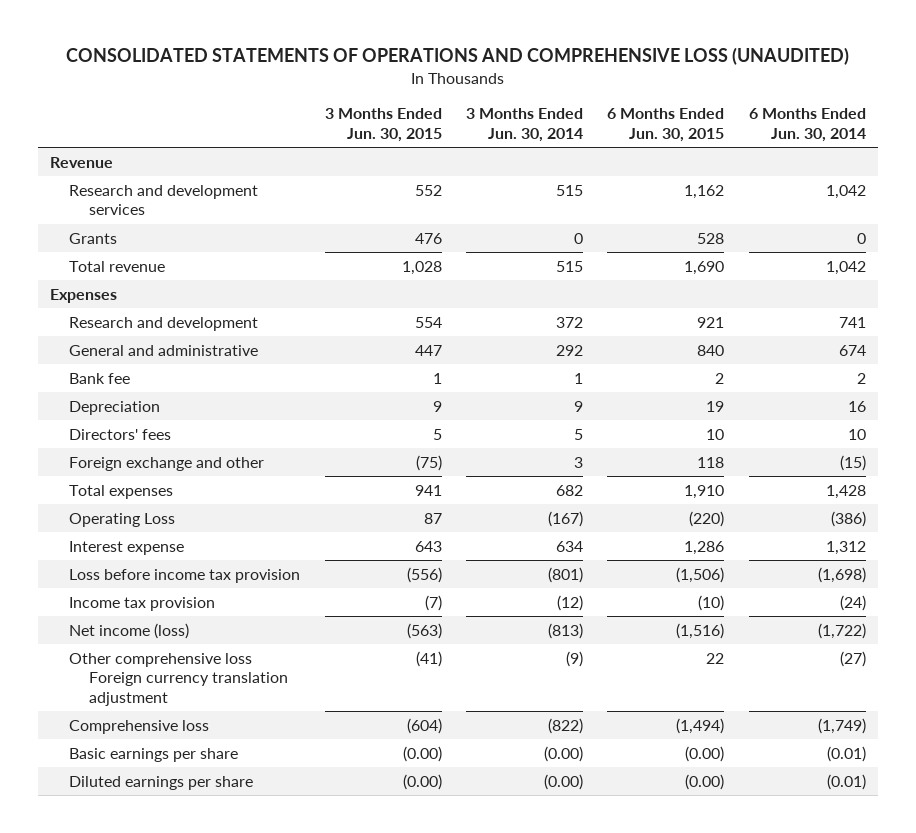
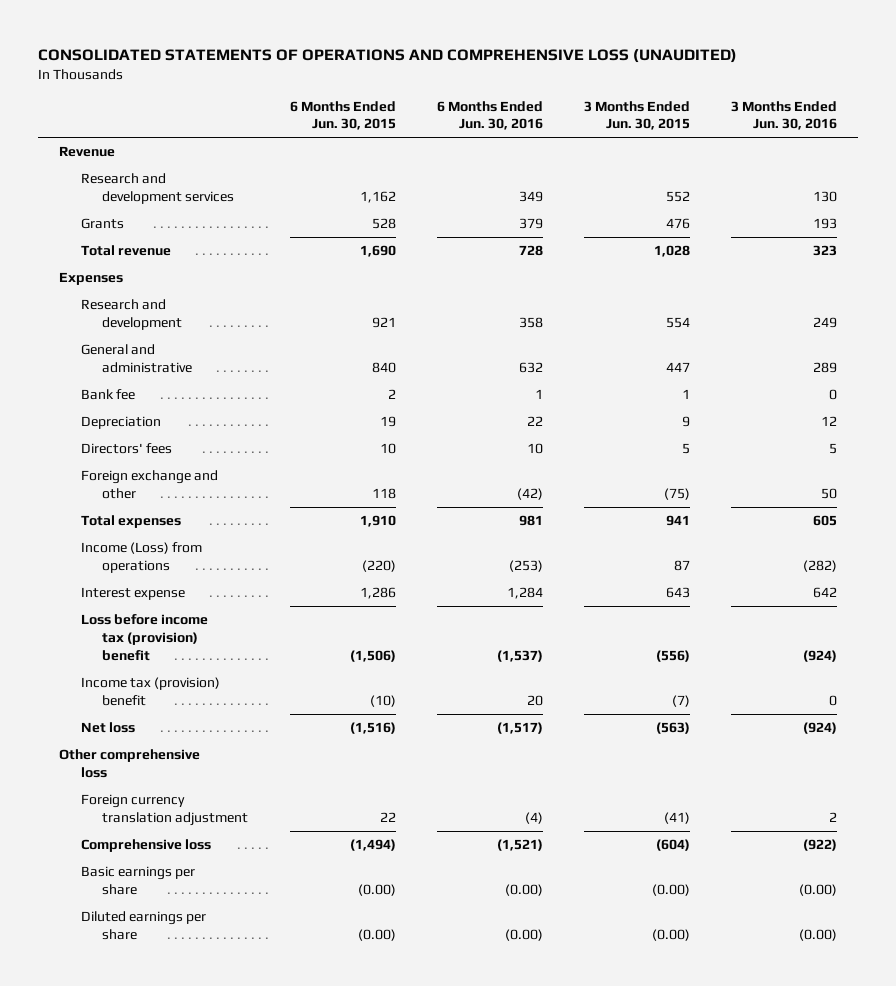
- | 3 Months Ended Jun. 30, 2015 | 3 Months Ended Jun. 30, 2014 | 6 Months Ended Jun. 30, 2015 | 6 Months Ended Jun. 30, 2014
+ | 6 Months Ended Jun. 30, 2015 | 6 Months Ended Jun. 30, 2016 | 3 Months Ended Jun. 30, 2015 | 3 Months Ended Jun. 30, 2016
- Operating Loss | 87 | (167) | (220) | (386)
+ Income (Loss) from operations | (220) | (253) | 87 | (282)
- Loss before income tax provision | (556) | (801) | (1,506) | (1,698)
- Income tax provision | (7) | (12) | (10) | (24)
- Net income (loss) | (563) | (813) | (1,516) | (1,722)
- Other comprehensive loss Foreign currency translation adjustment | (41) | (9) | 22 | (27)
+ Loss before income tax (provision) benefit | (1,506) | (1,537) | (556) | (924)
+ Income tax (provision) benefit | (10) | 20 | (7) | 0
+ Net loss | (1,516) | (1,517) | (563) | (924)
+ Other comprehensive loss
+ Foreign currency translation adjustment | 22 | (4) | (41) | 2

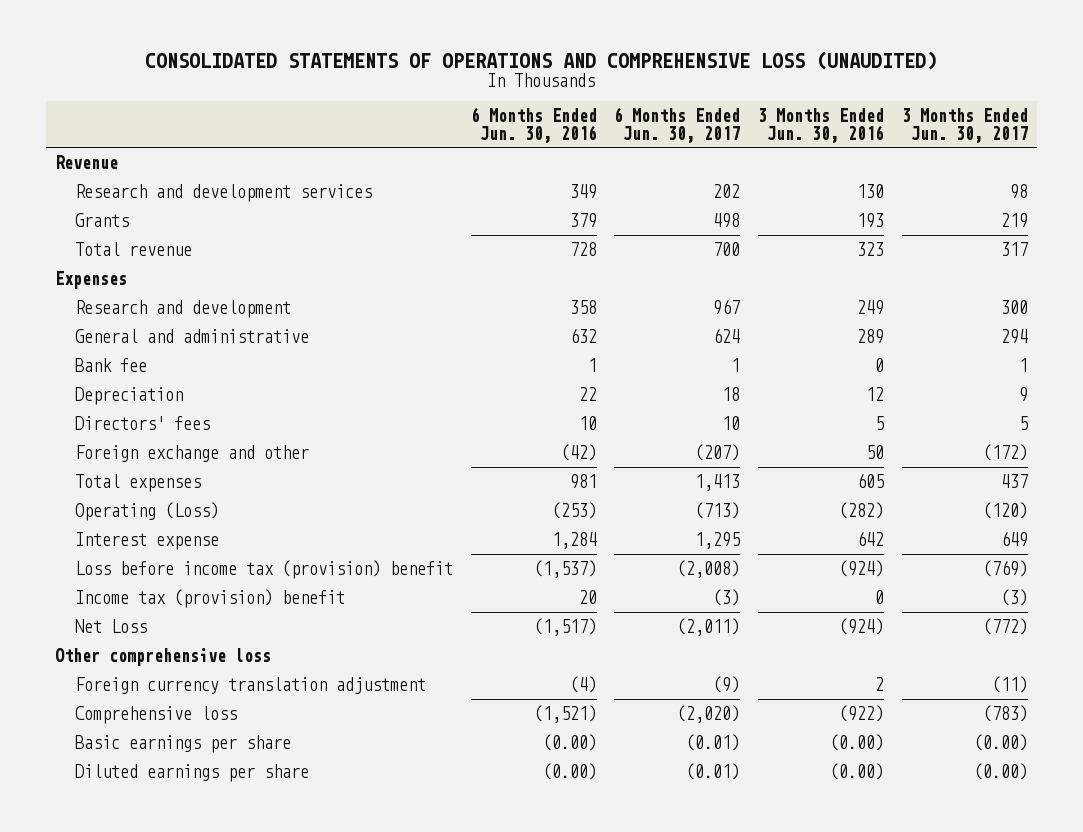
- | 6 Months Ended Jun. 30, 2015 | 6 Months Ended Jun. 30, 2016 | 3 Months Ended Jun. 30, 2015 | 3 Months Ended Jun. 30, 2016
+ | 6 Months Ended Jun. 30, 2016 | 6 Months Ended Jun. 30, 2017 | 3 Months Ended Jun. 30, 2016 | 3 Months Ended Jun. 30, 2017
- Income (Loss) from operations | (220) | (253) | 87 | (282)
+ Operating (Loss) | (253) | (713) | (282) | (120)
- Net loss | (1,516) | (1,517) | (563) | (924)
+ Net Loss | (1,517) | (2,011) | (924) | (772)

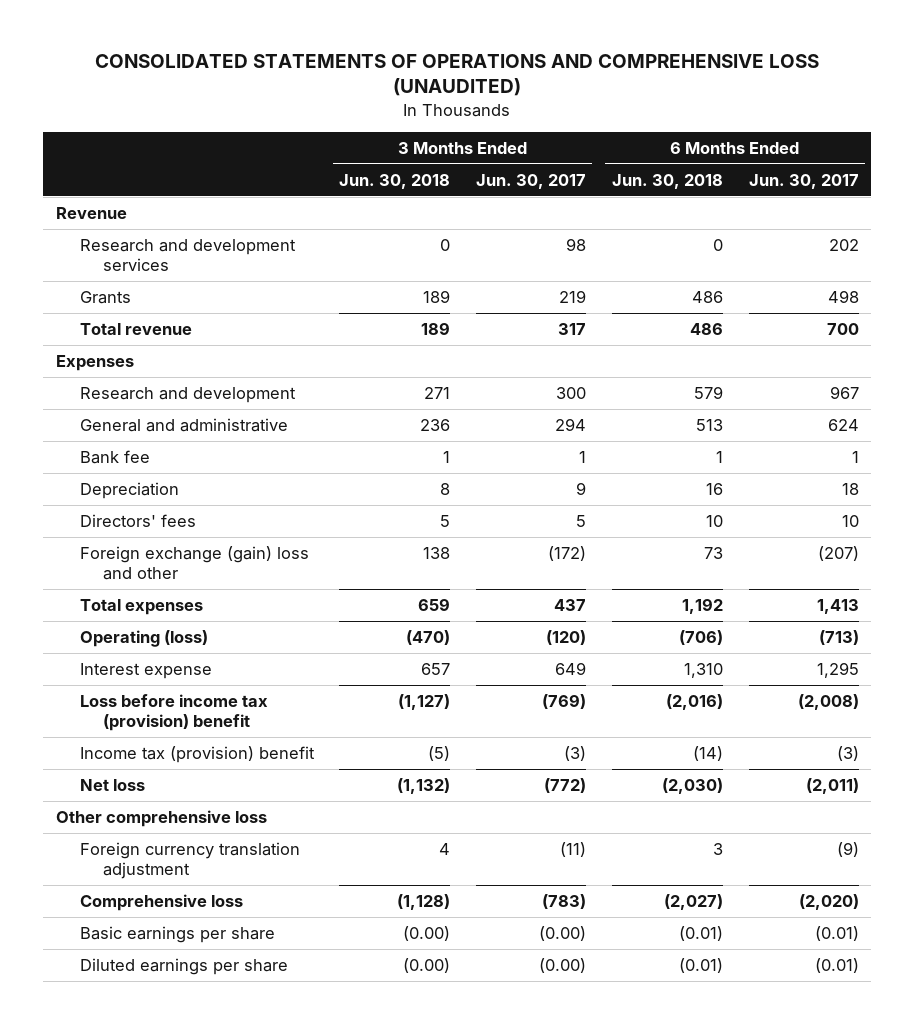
- | 6 Months Ended Jun. 30, 2016 | 6 Months Ended Jun. 30, 2017 | 3 Months Ended Jun. 30, 2016 | 3 Months Ended Jun. 30, 2017
+ | 3 Months Ended Jun. 30, 2018 | 3 Months Ended Jun. 30, 2017 | 6 Months Ended Jun. 30, 2018 | 6 Months Ended Jun. 30, 2017
- Foreign exchange and other | (42) | (207) | 50 | (172)
+ Foreign exchange (gain) loss and other | 138 | (172) | 73 | (207)
- Operating (Loss) | (253) | (713) | (282) | (120)
+ Operating (loss) | (470) | (120) | (706) | (713)
- Net Loss | (1,517) | (2,011) | (924) | (772)
+ Net loss | (1,132) | (772) | (2,030) | (2,011)

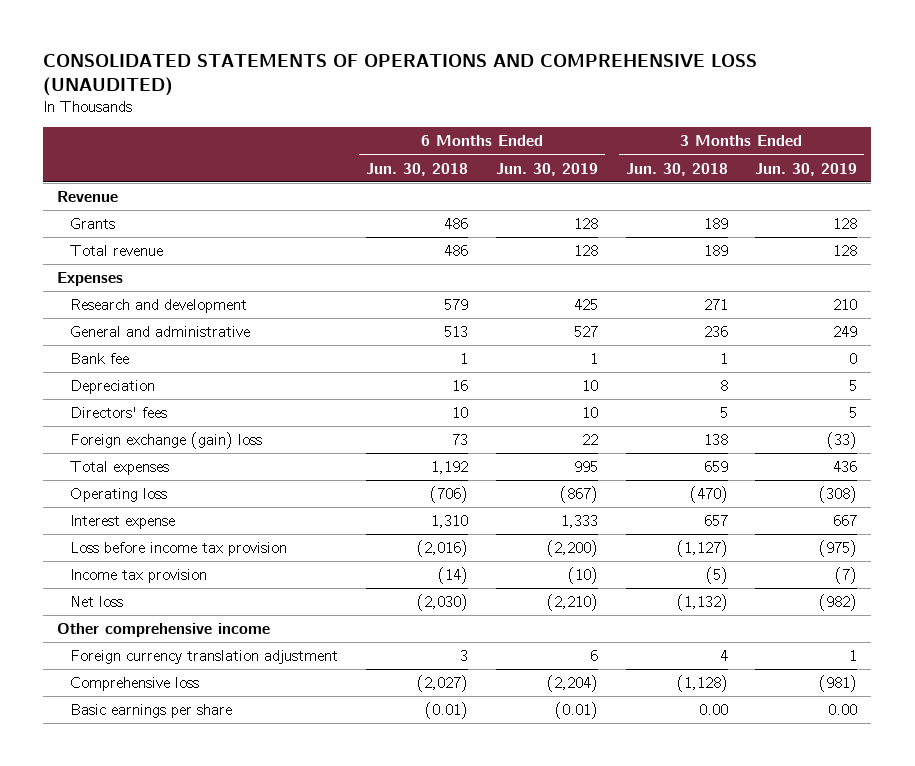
- | 3 Months Ended Jun. 30, 2018 | 3 Months Ended Jun. 30, 2017 | 6 Months Ended Jun. 30, 2018 | 6 Months Ended Jun. 30, 2017
+ | 6 Months Ended Jun. 30, 2018 | 6 Months Ended Jun. 30, 2019 | 3 Months Ended Jun. 30, 2018 | 3 Months Ended Jun. 30, 2019
- Research and development services | 0 | 98 | 0 | 202
- Foreign exchange (gain) loss and other | 138 | (172) | 73 | (207)
+ Foreign exchange (gain) loss | 73 | 22 | 138 | (33)
- Operating (loss) | (470) | (120) | (706) | (713)
+ Operating loss | (706) | (867) | (470) | (308)
- Loss before income tax (provision) benefit | (1,127) | (769) | (2,016) | (2,008)
- Income tax (provision) benefit | (5) | (3) | (14) | (3)
+ Loss before income tax provision | (2,016) | (2,200) | (1,127) | (975)
+ Income tax provision | (14) | (10) | (5) | (7)
- Other comprehensive loss
+ Other comprehensive income
- Basic earnings per share | (0.00) | (0.00) | (0.01) | (0.01)
- Diluted earnings per share | (0.00) | (0.00) | (0.01) | (0.01)
+ Basic earnings per share | (0.01) | (0.01) | 0.00 | 0.00

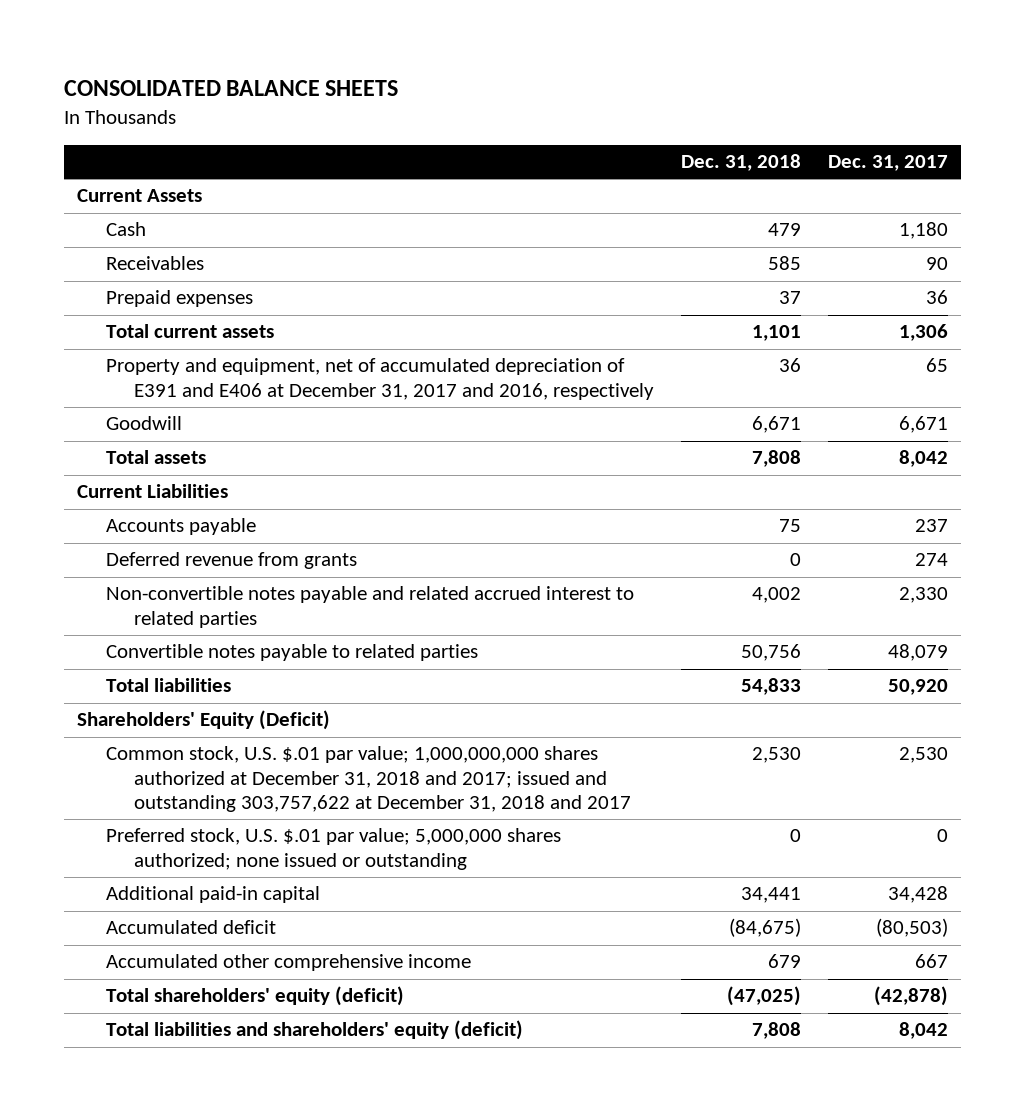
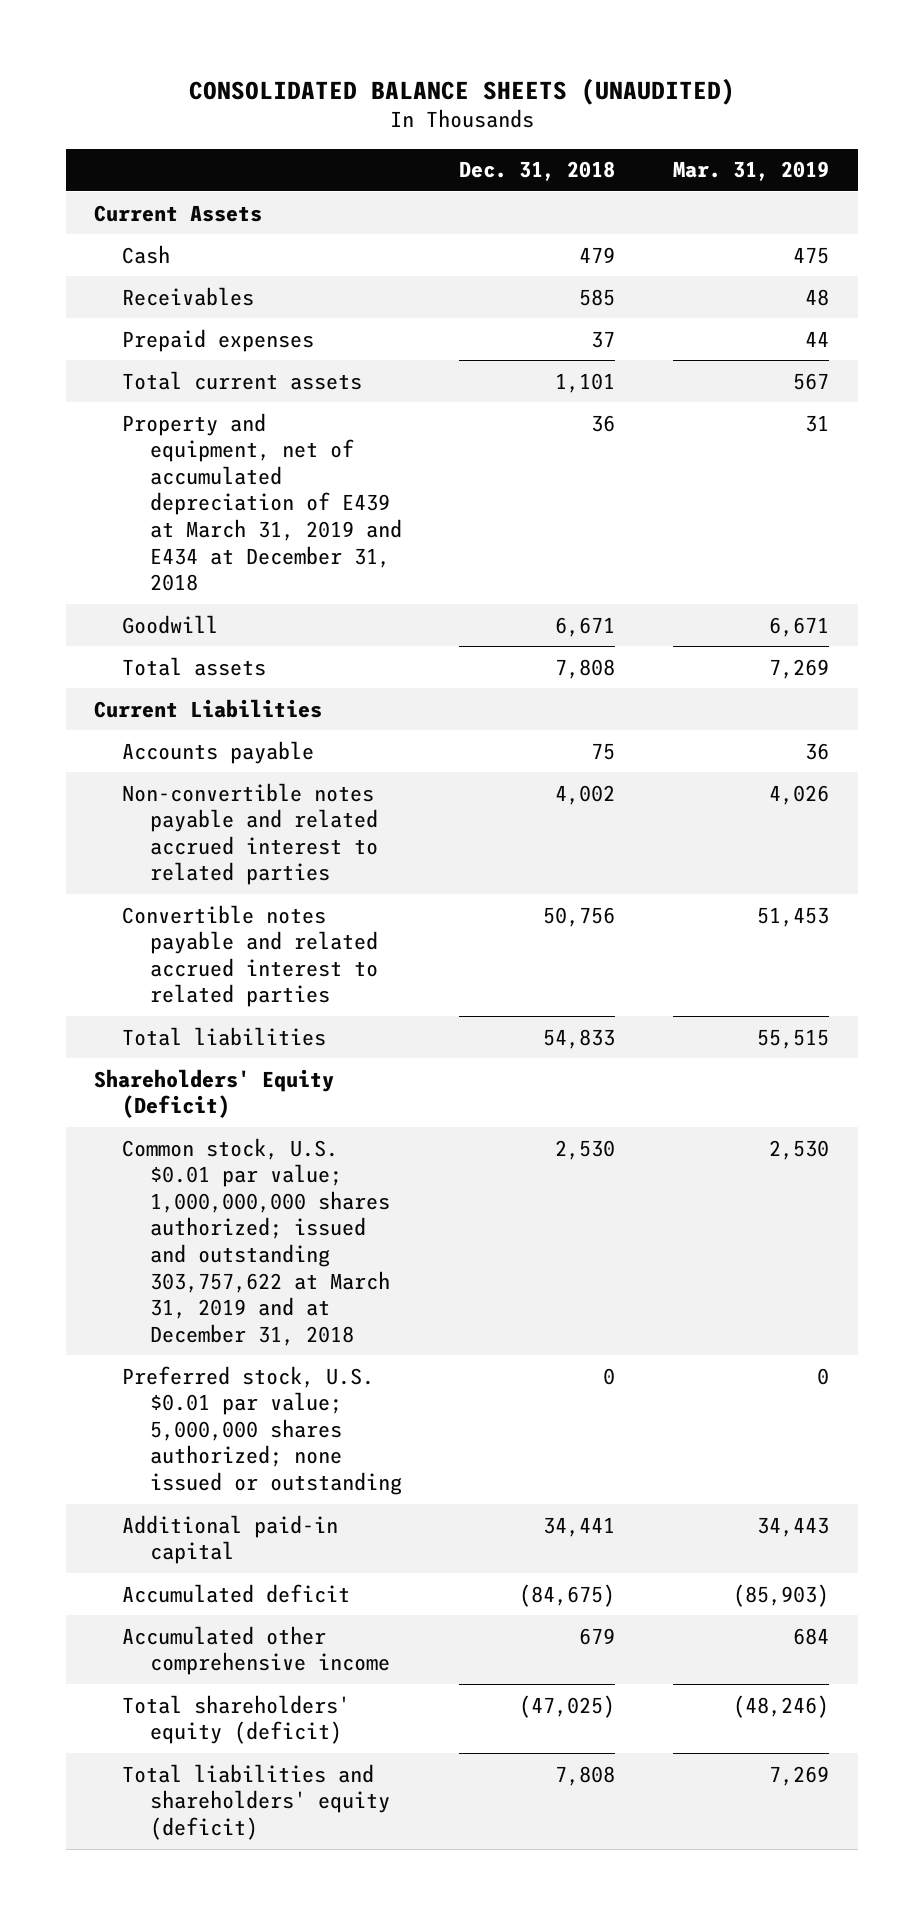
- CONSOLIDATED BALANCE SHEETS
+ CONSOLIDATED BALANCE SHEETS (UNAUDITED)
- | Dec. 31, 2018 | Dec. 31, 2017
+ | Dec. 31, 2018 | Mar. 31, 2019
- Property and equipment, net of accumulated depreciation of E391 and E406 at December 31, 2017 and 2016, respectively | 36 | 65
+ Property and equipment, net of accumulated depreciation of E439 at March 31, 2019 and E434 at December 31, 2018 | 36 | 31
- Deferred revenue from grants | 0 | 274
- Convertible notes payable to related parties | 50,756 | 48,079
+ Convertible notes payable and related accrued interest to related parties | 50,756 | 51,453
- Common stock, U.S. $.01 par value; 1,000,000,000 shares authorized at December 31, 2018 and 2017; issued and outstanding 303,757,622 at December 31, 2018 and 2017 | 2,530 | 2,530
- Preferred stock, U.S. $.01 par value; 5,000,000 shares authorized; none issued or outstanding | 0 | 0
+ Common stock, U.S. $0.01 par value; 1,000,000,000 shares authorized; issued and outstanding 303,757,622 at March 31, 2019 and at December 31, 2018 | 2,530 | 2,530
+ Preferred stock, U.S. $0.01 par value; 5,000,000 shares authorized; none issued or outstanding | 0 | 0

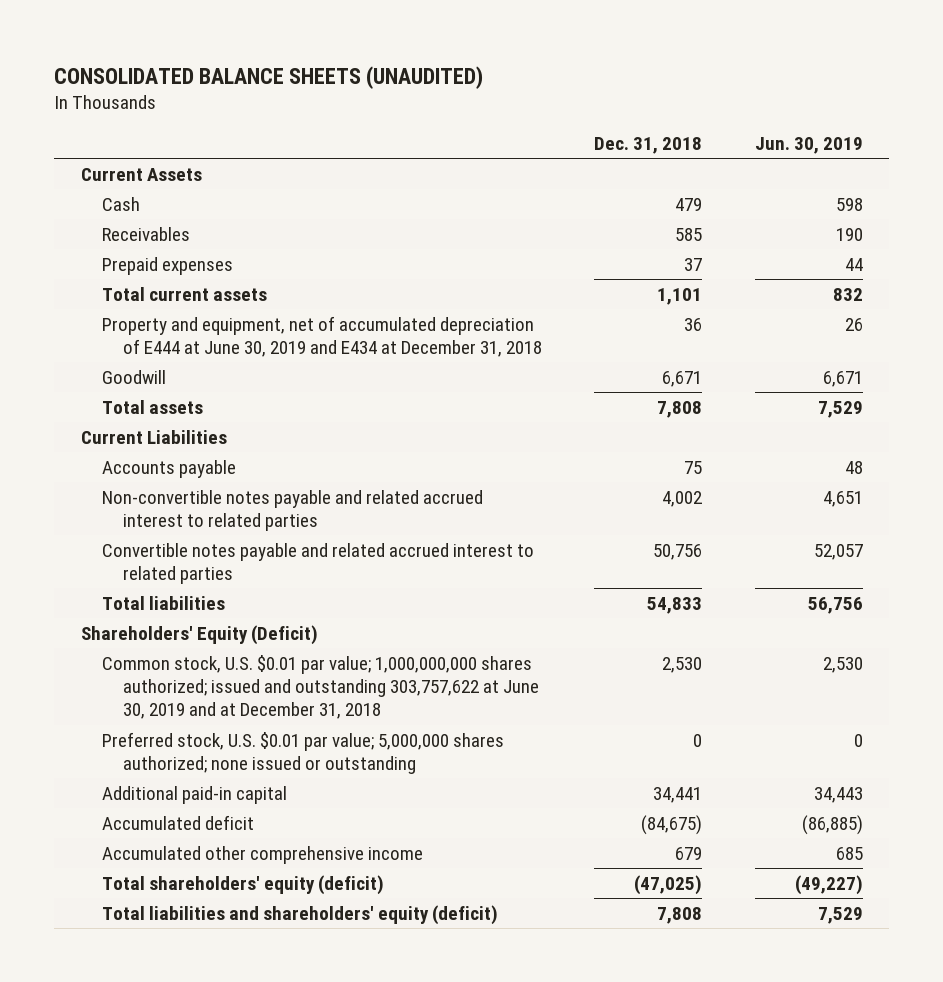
- | Dec. 31, 2018 | Mar. 31, 2019
+ | Dec. 31, 2018 | Jun. 30, 2019
- Property and equipment, net of accumulated depreciation of E439 at March 31, 2019 and E434 at December 31, 2018 | 36 | 31
+ Property and equipment, net of accumulated depreciation of E444 at June 30, 2019 and E434 at December 31, 2018 | 36 | 26
- Common stock, U.S. $0.01 par value; 1,000,000,000 shares authorized; issued and outstanding 303,757,622 at March 31, 2019 and at December 31, 2018 | 2,530 | 2,530
+ Common stock, U.S. $0.01 par value; 1,000,000,000 shares authorized; issued and outstanding 303,757,622 at June 30, 2019 and at December 31, 2018 | 2,530 | 2,530

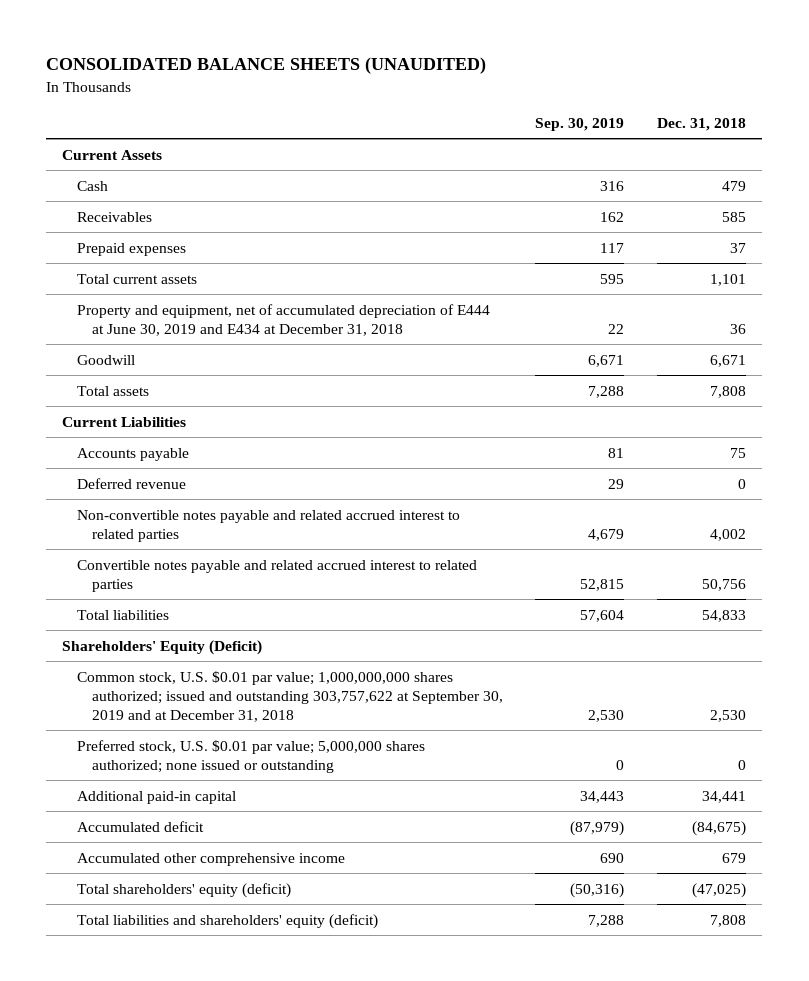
- | Dec. 31, 2018 | Jun. 30, 2019
+ | Sep. 30, 2019 | Dec. 31, 2018
+ Deferred revenue | 29 | 0
- Common stock, U.S. $0.01 par value; 1,000,000,000 shares authorized; issued and outstanding 303,757,622 at June 30, 2019 and at December 31, 2018 | 2,530 | 2,530
+ Common stock, U.S. $0.01 par value; 1,000,000,000 shares authorized; issued and outstanding 303,757,622 at September 30, 2019 and at December 31, 2018 | 2,530 | 2,530

